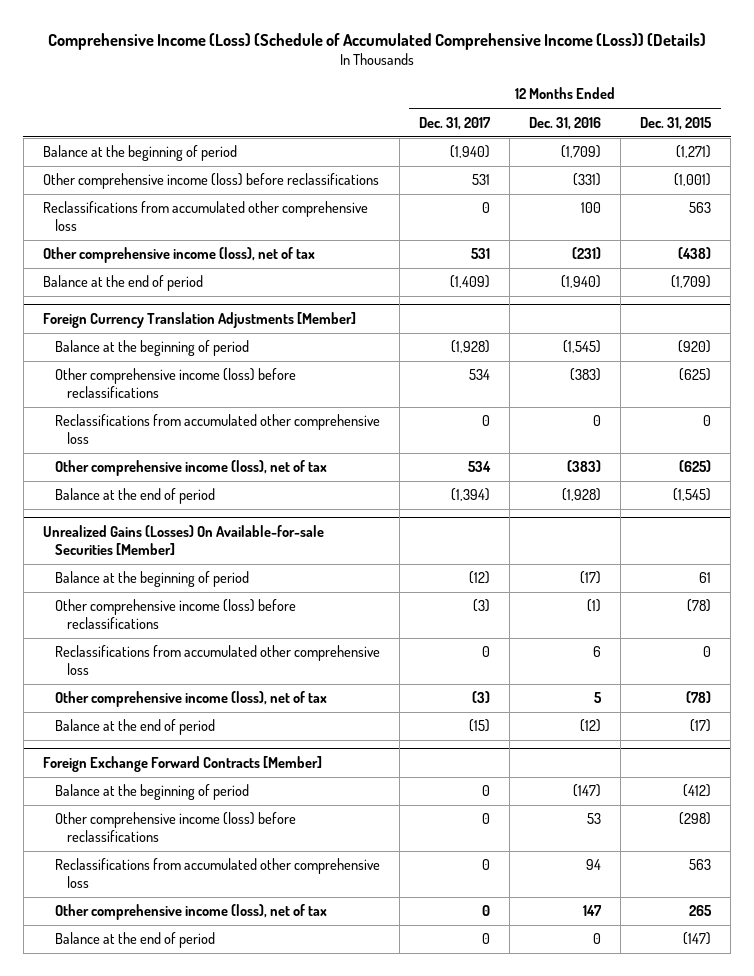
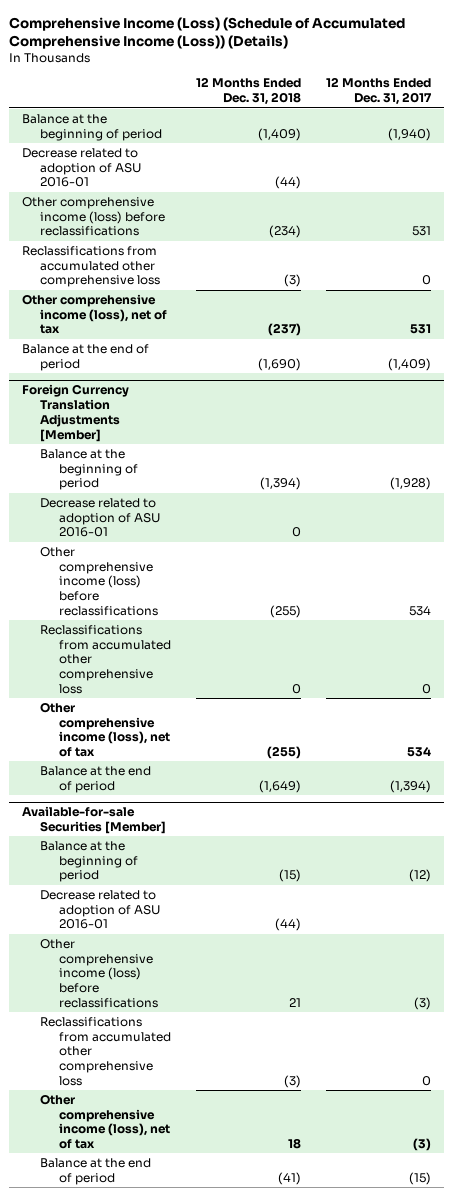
- | 12 Months Ended Dec. 31, 2017 | 12 Months Ended Dec. 31, 2016 | 12 Months Ended Dec. 31, 2015
+ | 12 Months Ended Dec. 31, 2018 | 12 Months Ended Dec. 31, 2017
+ Decrease related to adoption of ASU 2016-01 | (44) |
@ Foreign Currency Translation Adjustments [Member]
+ Decrease related to adoption of ASU 2016-01 | 0 |
- Unrealized Gains (Losses) On Available-for-sale Securities [Member]
+ Available-for-sale Securities [Member]
+ Decrease related to adoption of ASU 2016-01 | (44) |
- Foreign Exchange Forward Contracts [Member]
- Balance at the beginning of period | 0 | (147) | (412)
- Other comprehensive income (loss) before reclassifications | 0 | 53 | (298)
- Reclassifications from accumulated other comprehensive loss | 0 | 94 | 563
- Other comprehensive income (loss), net of tax | 0 | 147 | 265
- Balance at the end of period | 0 | 0 | (147)

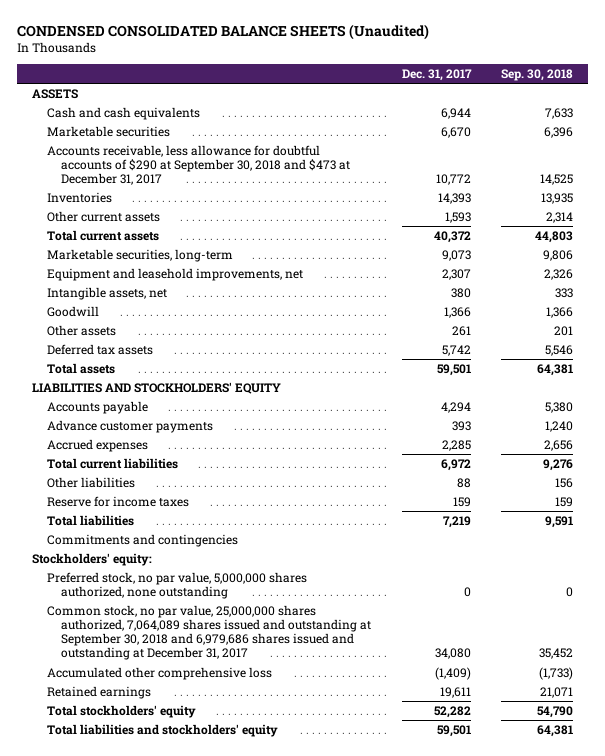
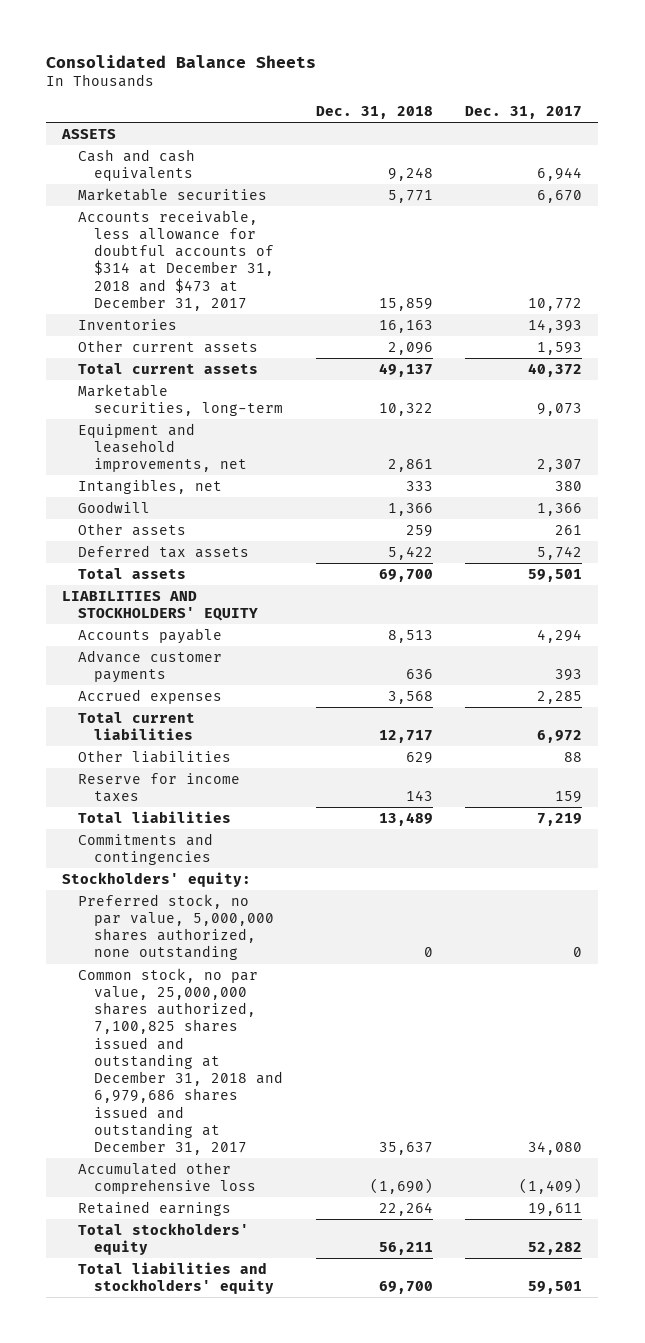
- CONDENSED CONSOLIDATED BALANCE SHEETS (Unaudited)
+ Consolidated Balance Sheets
- | Dec. 31, 2017 | Sep. 30, 2018
+ | Dec. 31, 2018 | Dec. 31, 2017
- Accounts receivable, less allowance for doubtful accounts of $290 at September 30, 2018 and $473 at December 31, 2017 | 10,772 | 14,525
+ Accounts receivable, less allowance for doubtful accounts of $314 at December 31, 2018 and $473 at December 31, 2017 | 15,859 | 10,772
- Intangible assets, net | 380 | 333
+ Intangibles, net | 333 | 380
- Common stock, no par value, 25,000,000 shares authorized, 7,064,089 shares issued and outstanding at September 30, 2018 and 6,979,686 shares issued and outstanding at December 31, 2017 | 34,080 | 35,452
+ Common stock, no par value, 25,000,000 shares authorized, 7,100,825 shares issued and outstanding at December 31, 2018 and 6,979,686 shares issued and outstanding at December 31, 2017 | 35,637 | 34,080

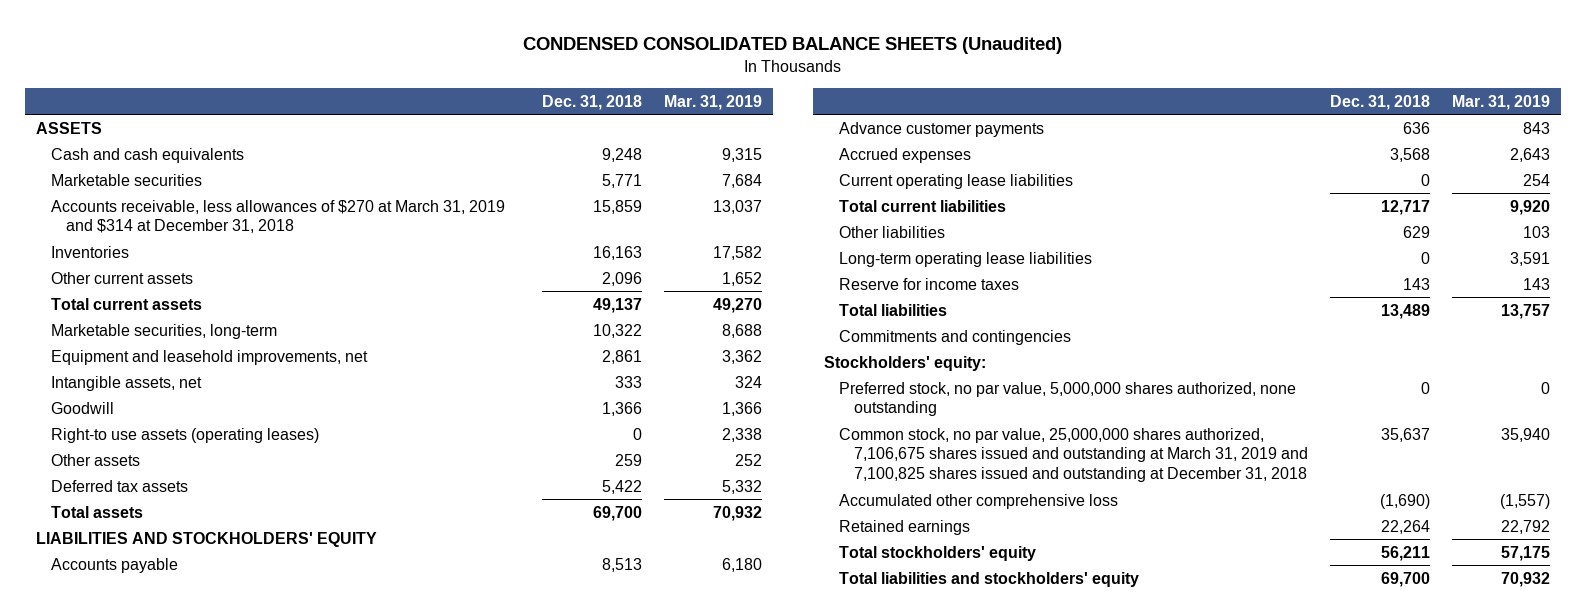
- Consolidated Balance Sheets
+ CONDENSED CONSOLIDATED BALANCE SHEETS (Unaudited)
- | Dec. 31, 2018 | Dec. 31, 2017
+ | Dec. 31, 2018 | Mar. 31, 2019
- Accounts receivable, less allowance for doubtful accounts of $314 at December 31, 2018 and $473 at December 31, 2017 | 15,859 | 10,772
+ Accounts receivable, less allowances of $270 at March 31, 2019 and $314 at December 31, 2018 | 15,859 | 13,037
- Intangibles, net | 333 | 380
+ Intangible assets, net | 333 | 324
+ Right-to use assets (operating leases) | 0 | 2,338
+ Current operating lease liabilities | 0 | 254
+ Long-term operating lease liabilities | 0 | 3,591
- Common stock, no par value, 25,000,000 shares authorized, 7,100,825 shares issued and outstanding at December 31, 2018 and 6,979,686 shares issued and outstanding at December 31, 2017 | 35,637 | 34,080
+ Common stock, no par value, 25,000,000 shares authorized, 7,106,675 shares issued and outstanding at March 31, 2019 and 7,100,825 shares issued and outstanding at December 31, 2018 | 35,637 | 35,940

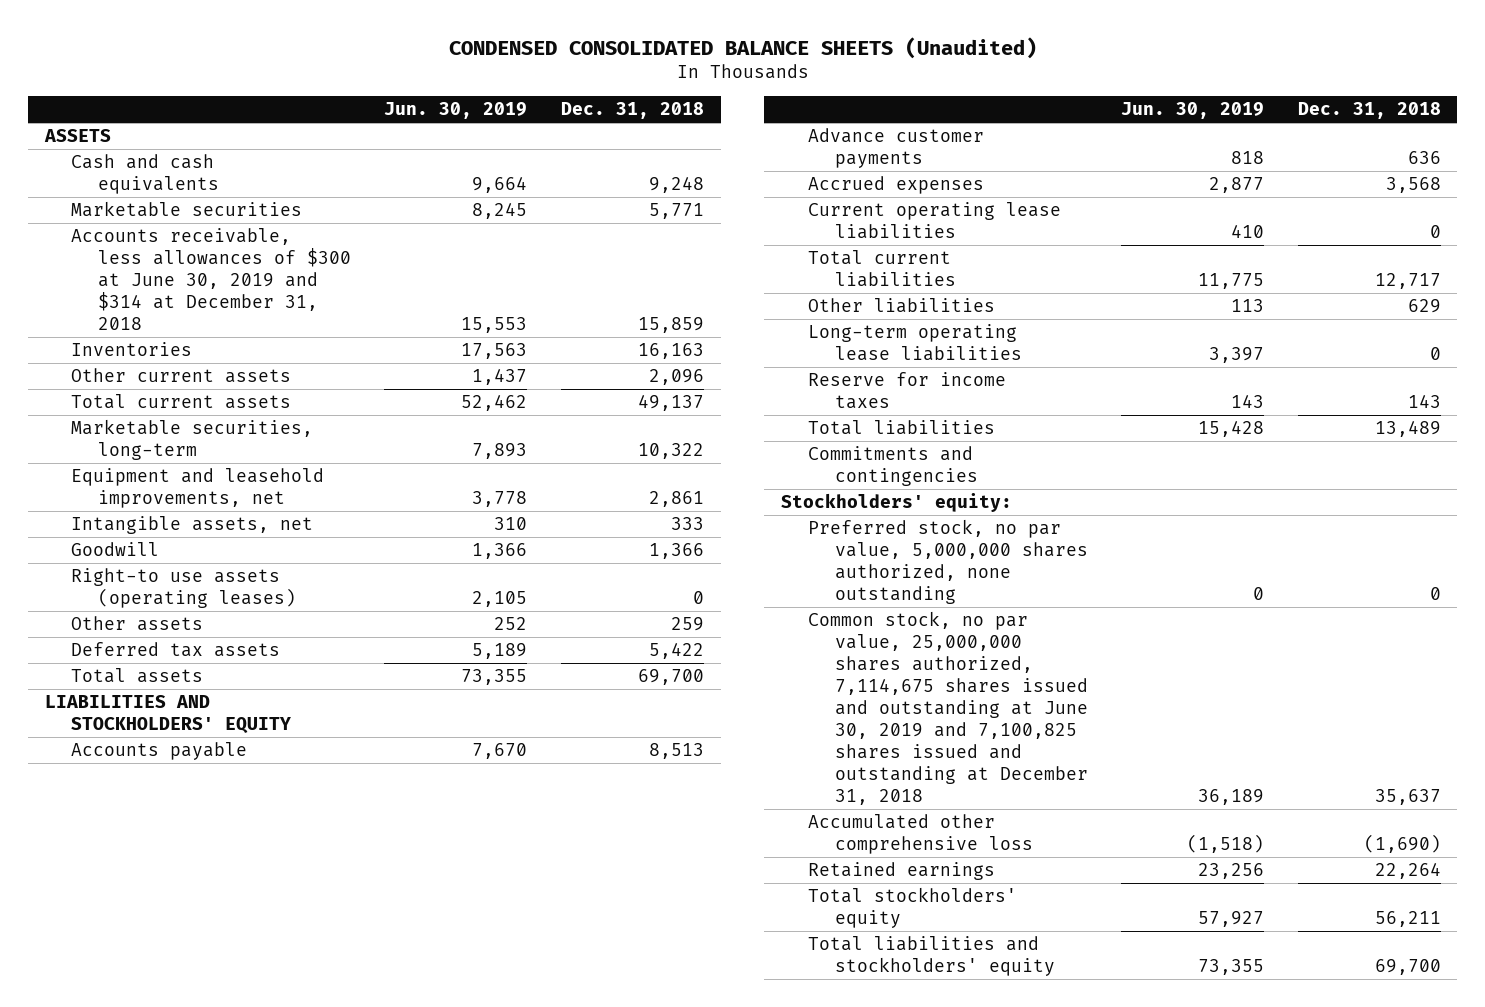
- | Dec. 31, 2018 | Mar. 31, 2019
+ | Jun. 30, 2019 | Dec. 31, 2018
- Accounts receivable, less allowances of $270 at March 31, 2019 and $314 at December 31, 2018 | 15,859 | 13,037
+ Accounts receivable, less allowances of $300 at June 30, 2019 and $314 at December 31, 2018 | 15,553 | 15,859
- Common stock, no par value, 25,000,000 shares authorized, 7,106,675 shares issued and outstanding at March 31, 2019 and 7,100,825 shares issued and outstanding at December 31, 2018 | 35,637 | 35,940
+ Common stock, no par value, 25,000,000 shares authorized, 7,114,675 shares issued and outstanding at June 30, 2019 and 7,100,825 shares issued and outstanding at December 31, 2018 | 36,189 | 35,637

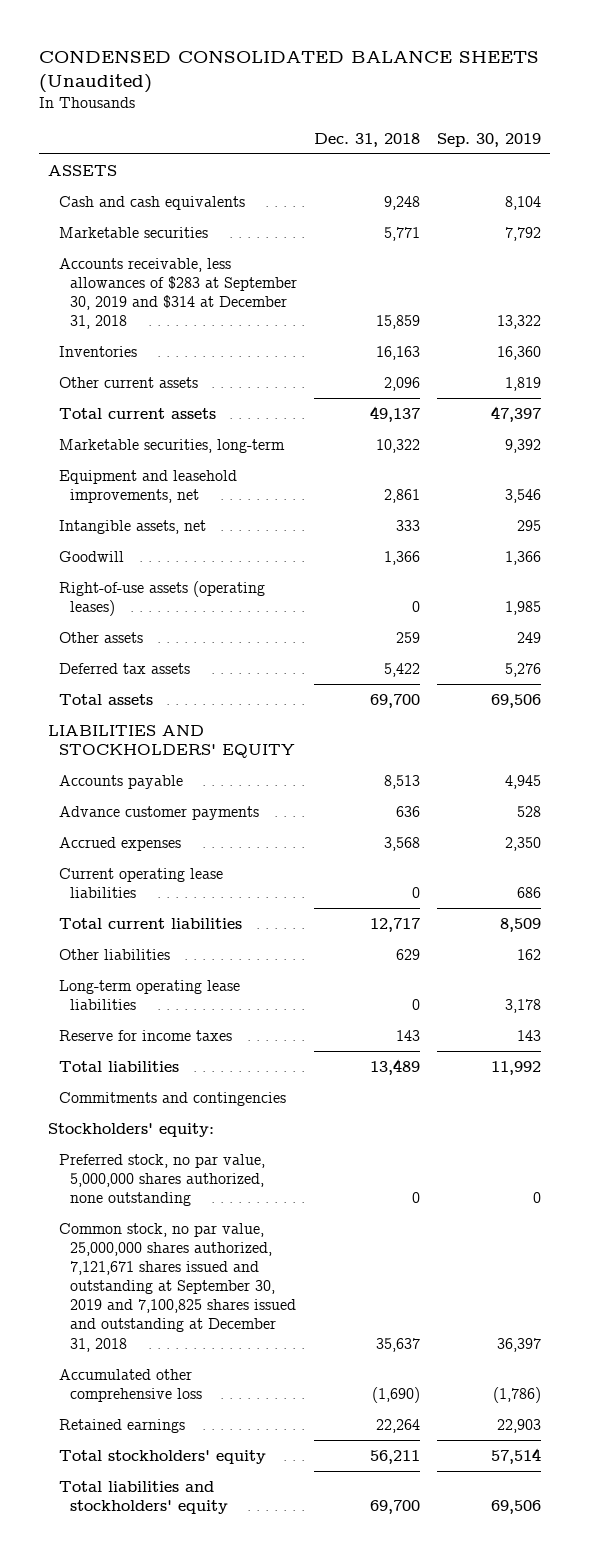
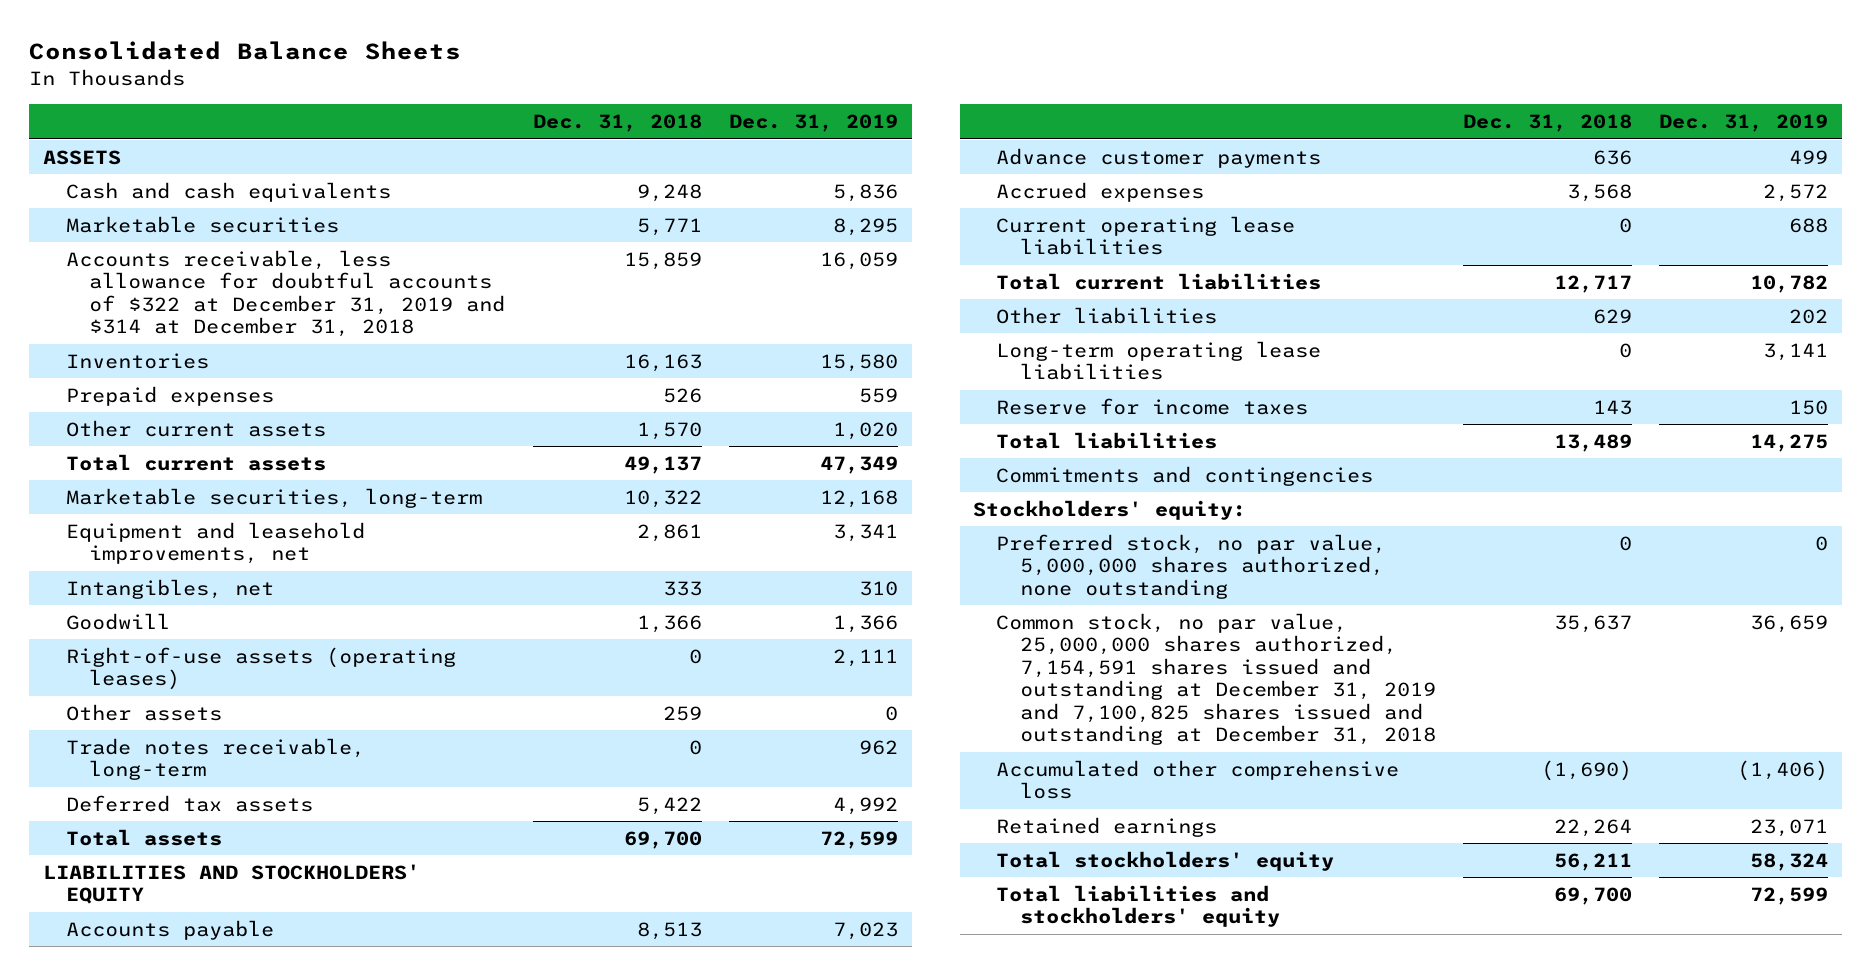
- CONDENSED CONSOLIDATED BALANCE SHEETS (Unaudited)
+ Consolidated Balance Sheets
- | Dec. 31, 2018 | Sep. 30, 2019
+ | Dec. 31, 2018 | Dec. 31, 2019
- Accounts receivable, less allowances of $283 at September 30, 2019 and $314 at December 31, 2018 | 15,859 | 13,322
+ Accounts receivable, less allowance for doubtful accounts of $322 at December 31, 2019 and $314 at December 31, 2018 | 15,859 | 16,059
- Other current assets | 2,096 | 1,819
+ Prepaid expenses | 526 | 559
+ Other current assets | 1,570 | 1,020
- Intangible assets, net | 333 | 295
+ Intangibles, net | 333 | 310
+ Trade notes receivable, long-term | 0 | 962
- Common stock, no par value, 25,000,000 shares authorized, 7,121,671 shares issued and outstanding at September 30, 2019 and 7,100,825 shares issued and outstanding at December 31, 2018 | 35,637 | 36,397
+ Common stock, no par value, 25,000,000 shares authorized, 7,154,591 shares issued and outstanding at December 31, 2019 and 7,100,825 shares issued and outstanding at December 31, 2018 | 35,637 | 36,659

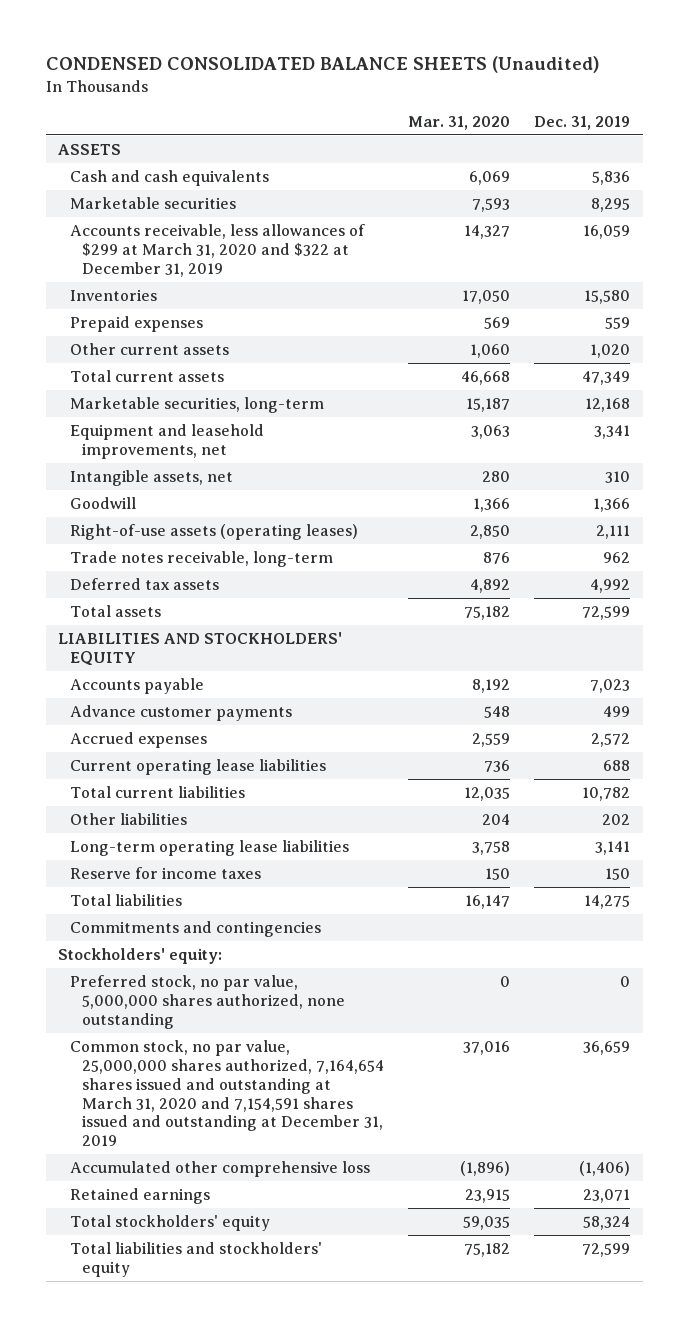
- Consolidated Balance Sheets
+ CONDENSED CONSOLIDATED BALANCE SHEETS (Unaudited)
- | Dec. 31, 2018 | Dec. 31, 2019
+ | Mar. 31, 2020 | Dec. 31, 2019
- Accounts receivable, less allowance for doubtful accounts of $322 at December 31, 2019 and $314 at December 31, 2018 | 15,859 | 16,059
+ Accounts receivable, less allowances of $299 at March 31, 2020 and $322 at December 31, 2019 | 14,327 | 16,059
- Intangibles, net | 333 | 310
+ Intangible assets, net | 280 | 310
- Other assets | 259 | 0
- Common stock, no par value, 25,000,000 shares authorized, 7,154,591 shares issued and outstanding at December 31, 2019 and 7,100,825 shares issued and outstanding at December 31, 2018 | 35,637 | 36,659
+ Common stock, no par value, 25,000,000 shares authorized, 7,164,654 shares issued and outstanding at March 31, 2020 and 7,154,591 shares issued and outstanding at December 31, 2019 | 37,016 | 36,659

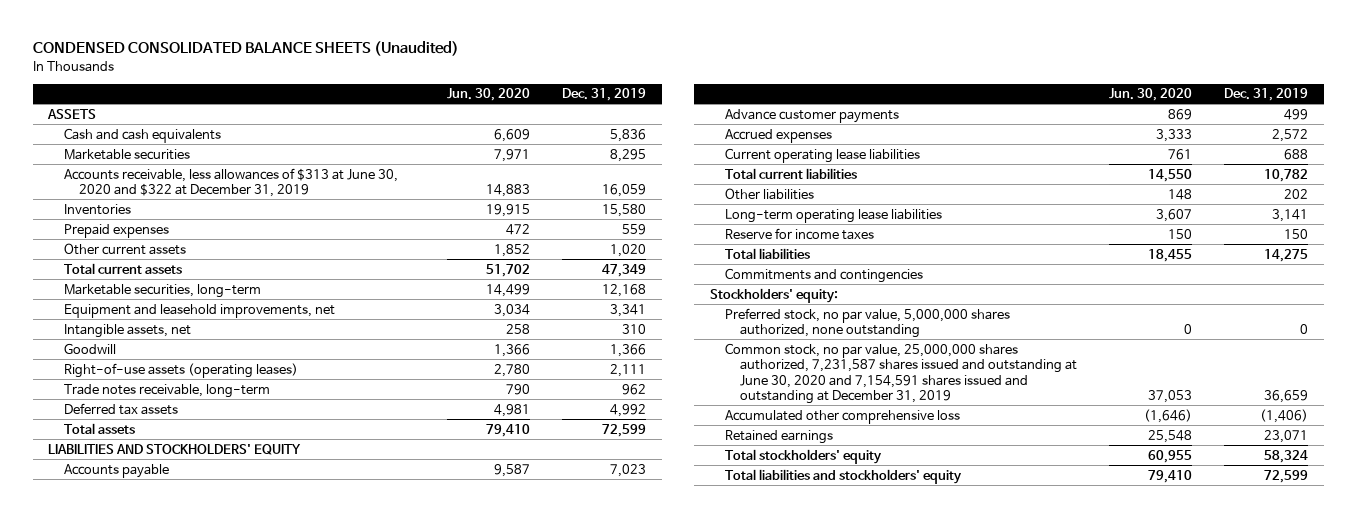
- | Mar. 31, 2020 | Dec. 31, 2019
+ | Jun. 30, 2020 | Dec. 31, 2019
- Accounts receivable, less allowances of $299 at March 31, 2020 and $322 at December 31, 2019 | 14,327 | 16,059
+ Accounts receivable, less allowances of $313 at June 30, 2020 and $322 at December 31, 2019 | 14,883 | 16,059
- Common stock, no par value, 25,000,000 shares authorized, 7,164,654 shares issued and outstanding at March 31, 2020 and 7,154,591 shares issued and outstanding at December 31, 2019 | 37,016 | 36,659
+ Common stock, no par value, 25,000,000 shares authorized, 7,231,587 shares issued and outstanding at June 30, 2020 and 7,154,591 shares issued and outstanding at December 31, 2019 | 37,053 | 36,659

